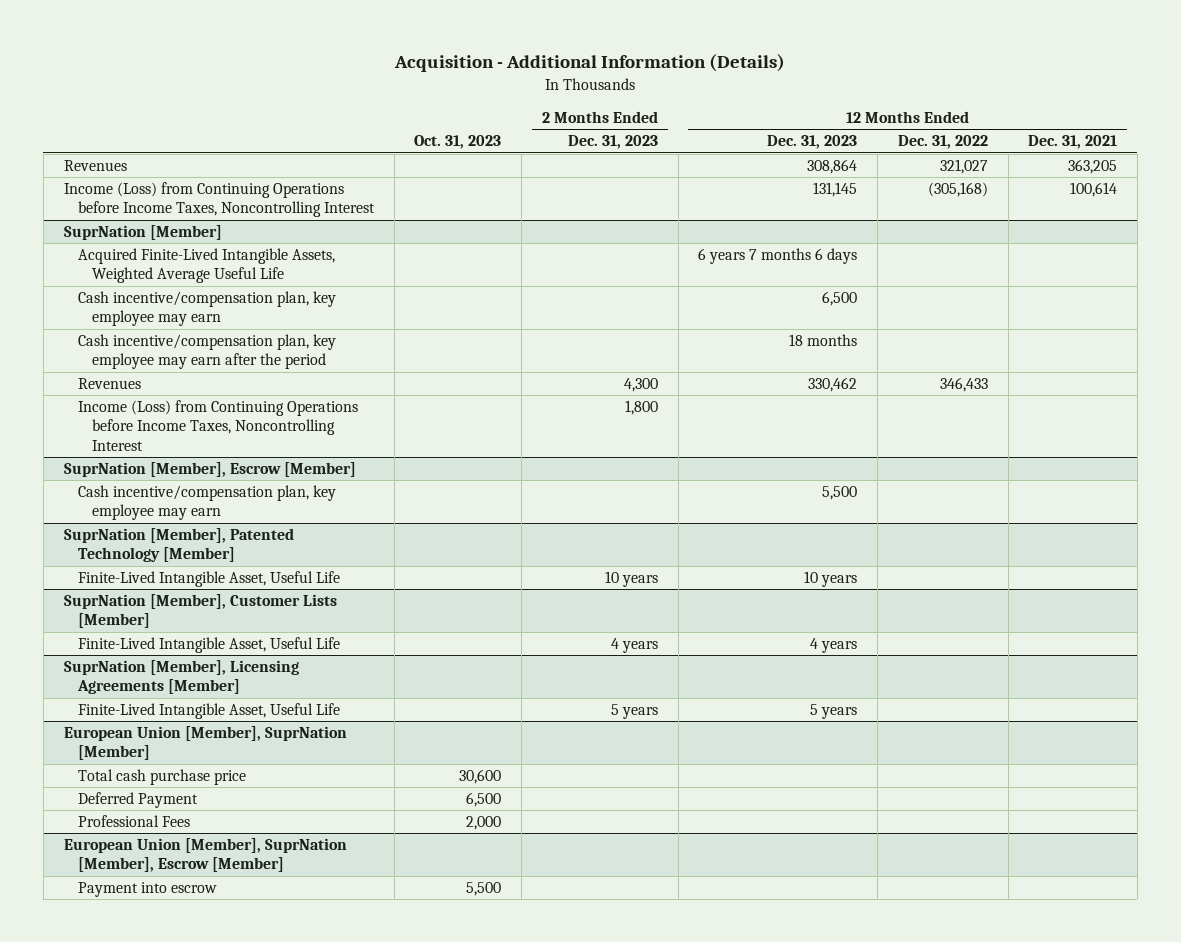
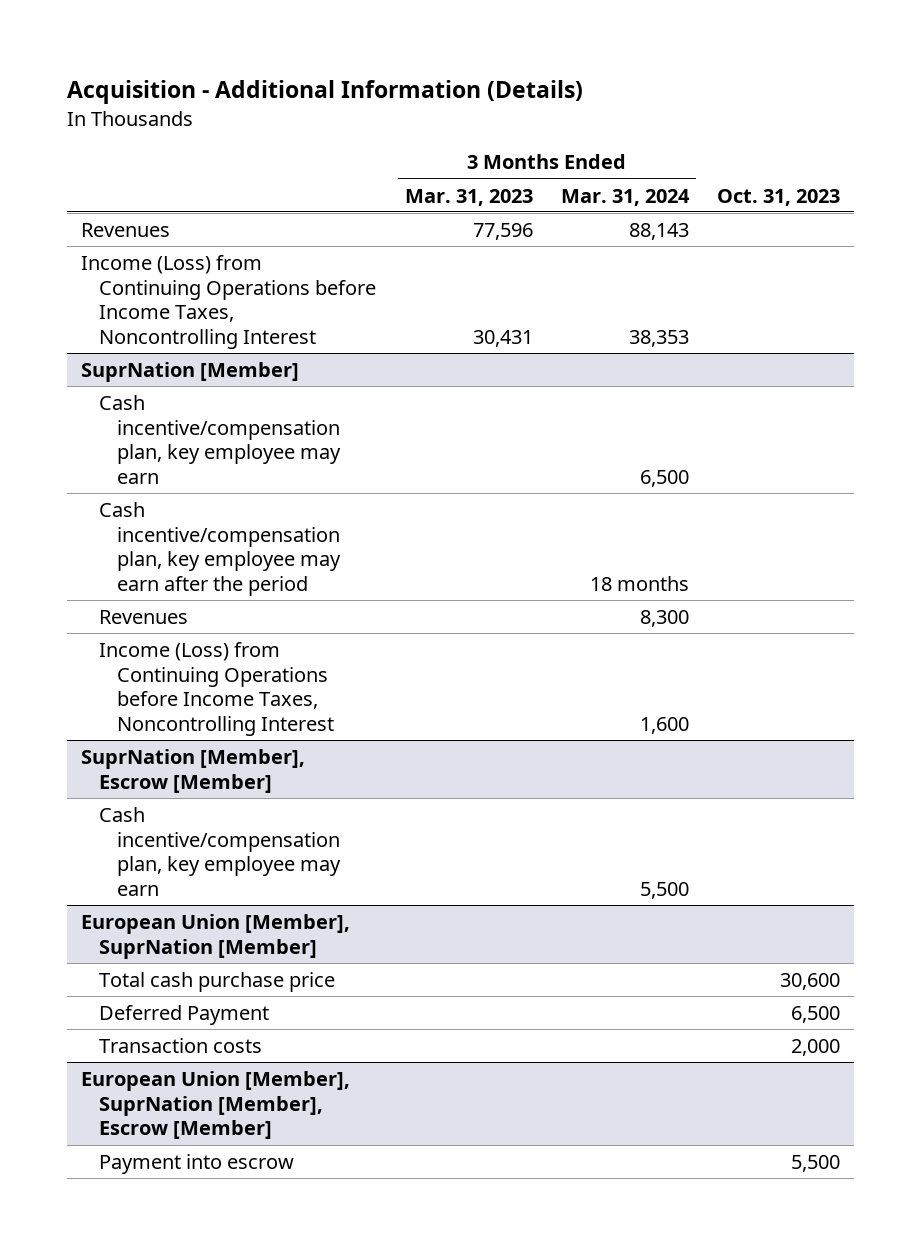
- | Oct. 31, 2023 | 2 Months Ended Dec. 31, 2023 | 12 Months Ended Dec. 31, 2023 | 12 Months Ended Dec. 31, 2022 | 12 Months Ended Dec. 31, 2021
+ | 3 Months Ended Mar. 31, 2023 | 3 Months Ended Mar. 31, 2024 | Oct. 31, 2023
@ SuprNation [Member]
- Acquired Finite-Lived Intangible Assets, Weighted Average Useful Life | | | 6 years 7 months 6 days | |
- SuprNation [Member], Patented Technology [Member]
- Finite-Lived Intangible Asset, Useful Life | | 10 years | 10 years | |
- SuprNation [Member], Customer Lists [Member]
- Finite-Lived Intangible Asset, Useful Life | | 4 years | 4 years | |
- SuprNation [Member], Licensing Agreements [Member]
- Finite-Lived Intangible Asset, Useful Life | | 5 years | 5 years | |
@ European Union [Member], SuprNation [Member]
- Professional Fees | 2,000 | | | |
+ Transaction costs | | | 2,000

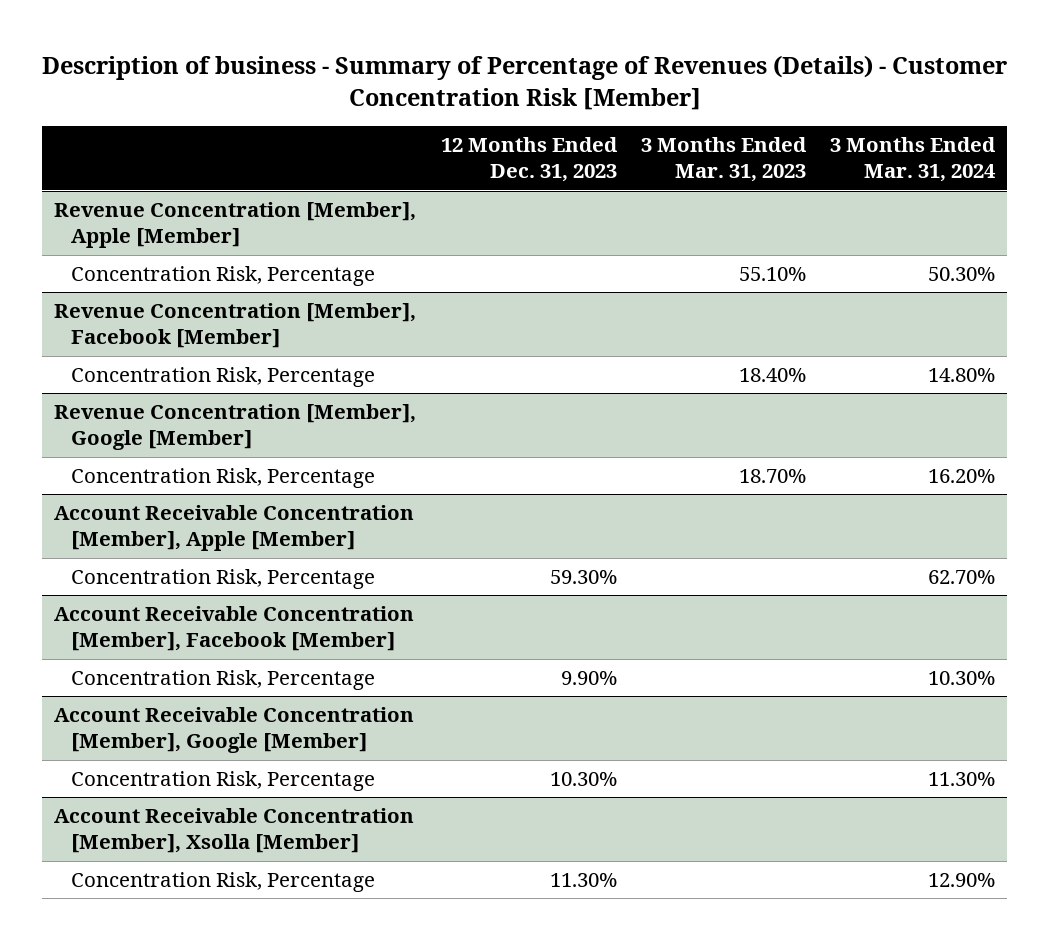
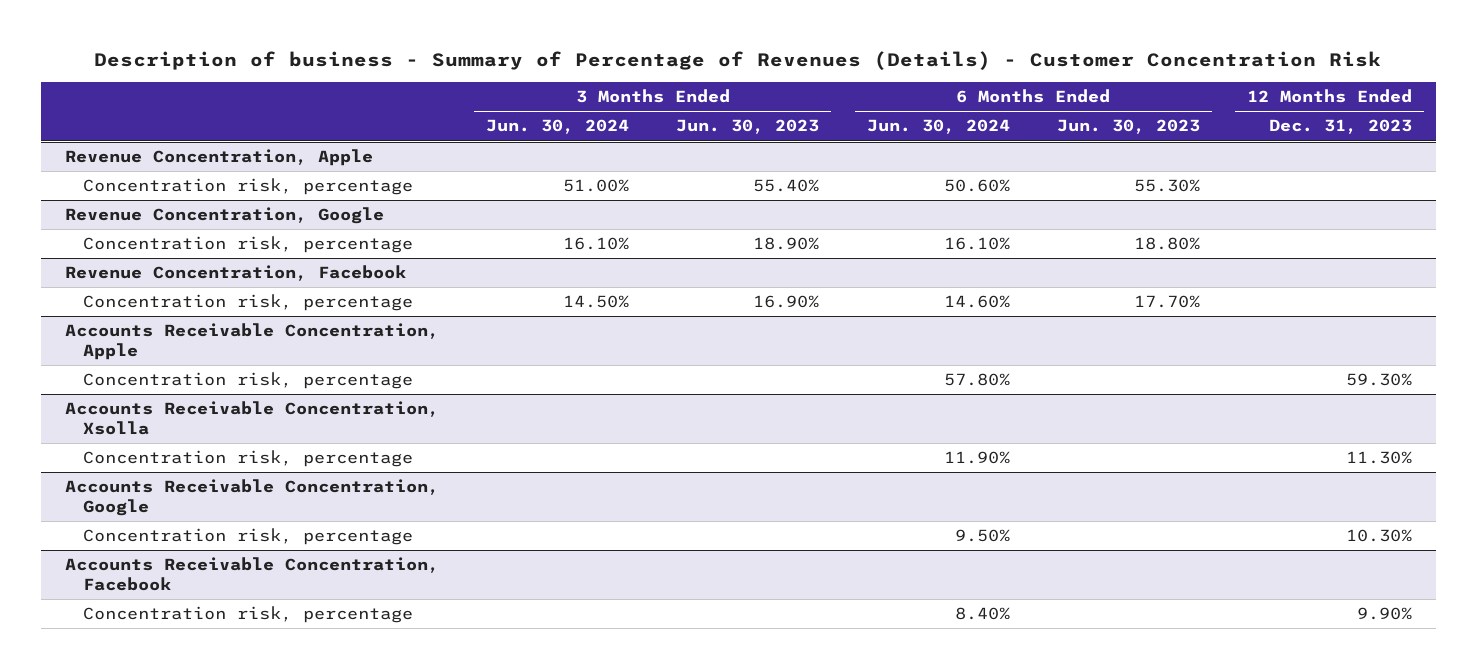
- Description of business - Summary of Percentage of Revenues (Details) - Customer Concentration Risk [Member]
+ Description of business - Summary of Percentage of Revenues (Details) - Customer Concentration Risk
- | 12 Months Ended Dec. 31, 2023 | 3 Months Ended Mar. 31, 2023 | 3 Months Ended Mar. 31, 2024
+ | 3 Months Ended Jun. 30, 2024 | 3 Months Ended Jun. 30, 2023 | 6 Months Ended Jun. 30, 2024 | 6 Months Ended Jun. 30, 2023 | 12 Months Ended Dec. 31, 2023
- Revenue Concentration [Member], Apple [Member]
- Concentration Risk, Percentage | | 55.10% | 50.30%
- Revenue Concentration [Member], Facebook [Member]
- Concentration Risk, Percentage | | 18.40% | 14.80%
- Revenue Concentration [Member], Google [Member]
- Concentration Risk, Percentage | | 18.70% | 16.20%
- Account Receivable Concentration [Member], Apple [Member]
- Concentration Risk, Percentage | 59.30% | | 62.70%
- Account Receivable Concentration [Member], Facebook [Member]
- Concentration Risk, Percentage | 9.90% | | 10.30%
- Account Receivable Concentration [Member], Google [Member]
- Concentration Risk, Percentage | 10.30% | | 11.30%
- Account Receivable Concentration [Member], Xsolla [Member]
- Concentration Risk, Percentage | 11.30% | | 12.90%
+ Revenue Concentration, Apple
+ Concentration risk, percentage | 51.00% | 55.40% | 50.60% | 55.30% |
+ Revenue Concentration, Google
+ Concentration risk, percentage | 16.10% | 18.90% | 16.10% | 18.80% |
+ Revenue Concentration, Facebook
+ Concentration risk, percentage | 14.50% | 16.90% | 14.60% | 17.70% |
+ Accounts Receivable Concentration, Apple
+ Concentration risk, percentage | | | 57.80% | | 59.30%
+ Accounts Receivable Concentration, Xsolla
+ Concentration risk, percentage | | | 11.90% | | 11.30%
+ Accounts Receivable Concentration, Google
+ Concentration risk, percentage | | | 9.50% | | 10.30%
+ Accounts Receivable Concentration, Facebook
+ Concentration risk, percentage | | | 8.40% | | 9.90%

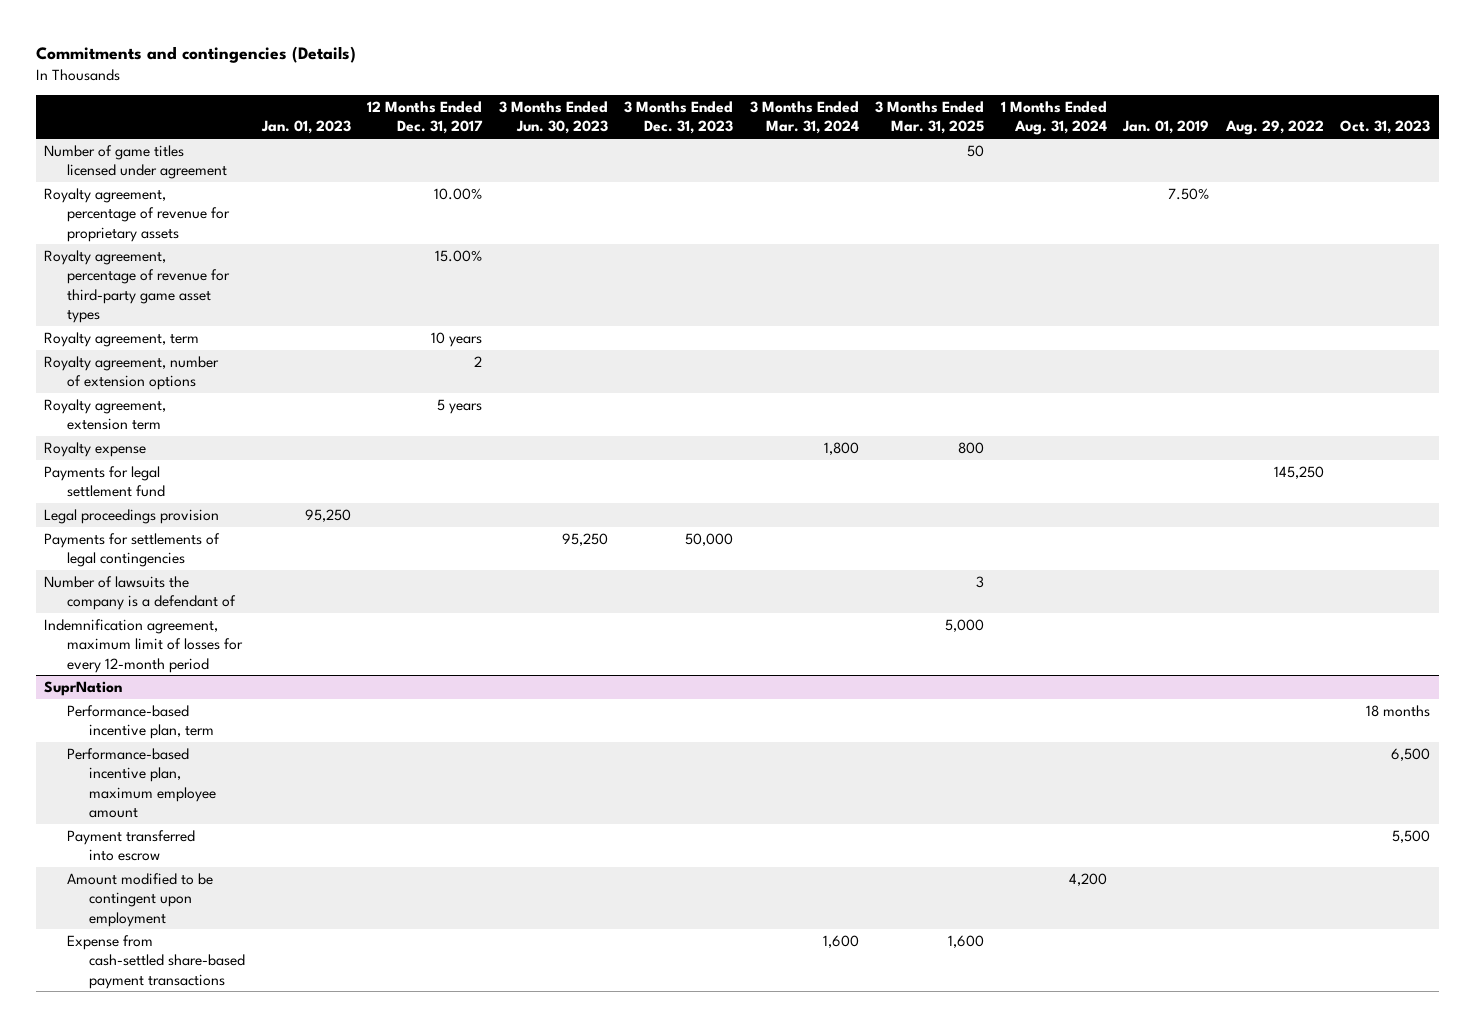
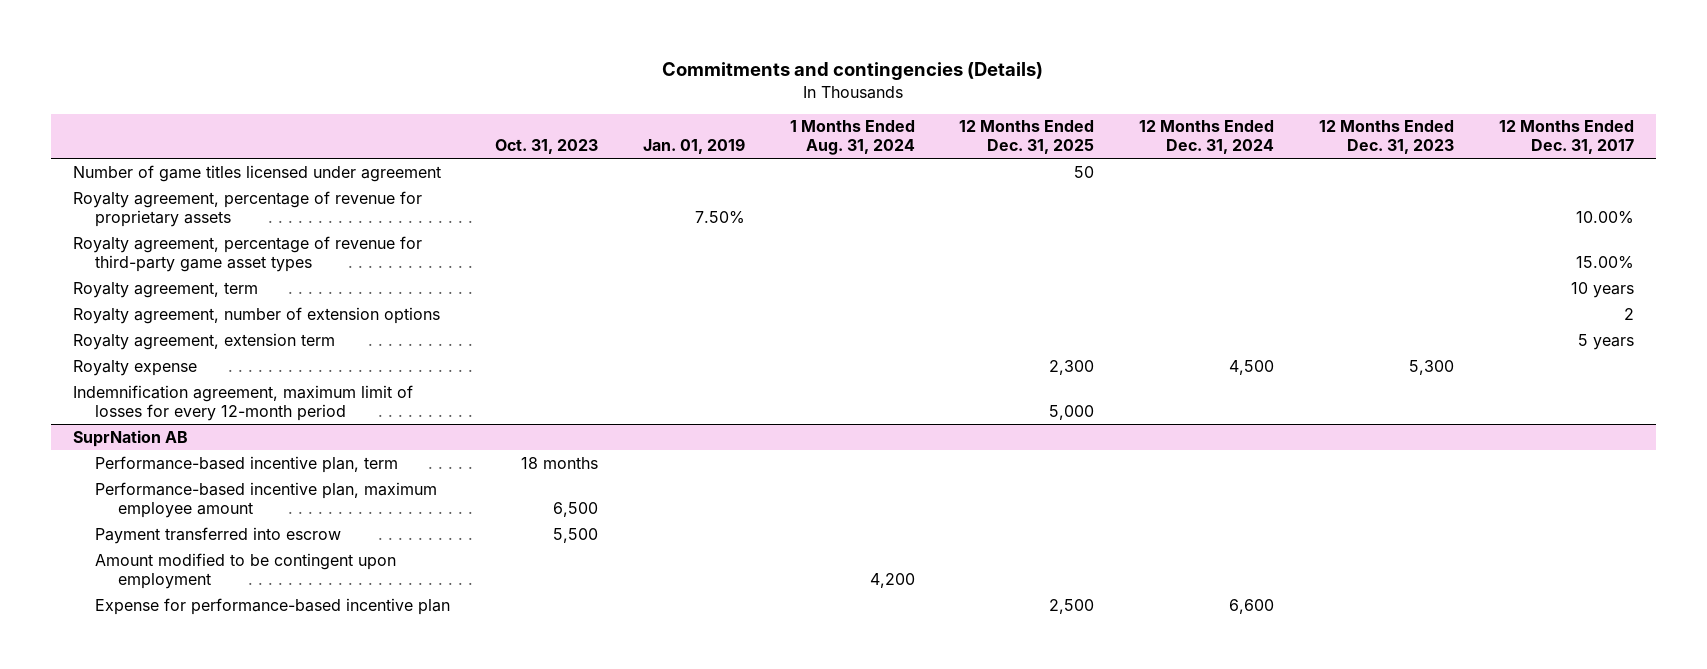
- | Jan. 01, 2023 | 12 Months Ended Dec. 31, 2017 | 3 Months Ended Jun. 30, 2023 | 3 Months Ended Dec. 31, 2023 | 3 Months Ended Mar. 31, 2024 | 3 Months Ended Mar. 31, 2025 | 1 Months Ended Aug. 31, 2024 | Jan. 01, 2019 | Aug. 29, 2022 | Oct. 31, 2023
+ | Oct. 31, 2023 | Jan. 01, 2019 | 1 Months Ended Aug. 31, 2024 | 12 Months Ended Dec. 31, 2025 | 12 Months Ended Dec. 31, 2024 | 12 Months Ended Dec. 31, 2023 | 12 Months Ended Dec. 31, 2017
- Payments for legal settlement fund | | | | | | | | | 145,250 |
- Legal proceedings provision | 95,250 | | | | | | | | |
- Payments for settlements of legal contingencies | | | 95,250 | 50,000 | | | | | |
- Number of lawsuits the company is a defendant of | | | | | | 3 | | | |
- SuprNation
+ SuprNation AB
- Expense from cash-settled share-based payment transactions | | | | | 1,600 | 1,600 | | | |
+ Expense for performance-based incentive plan | | | | 2,500 | 6,600 | |

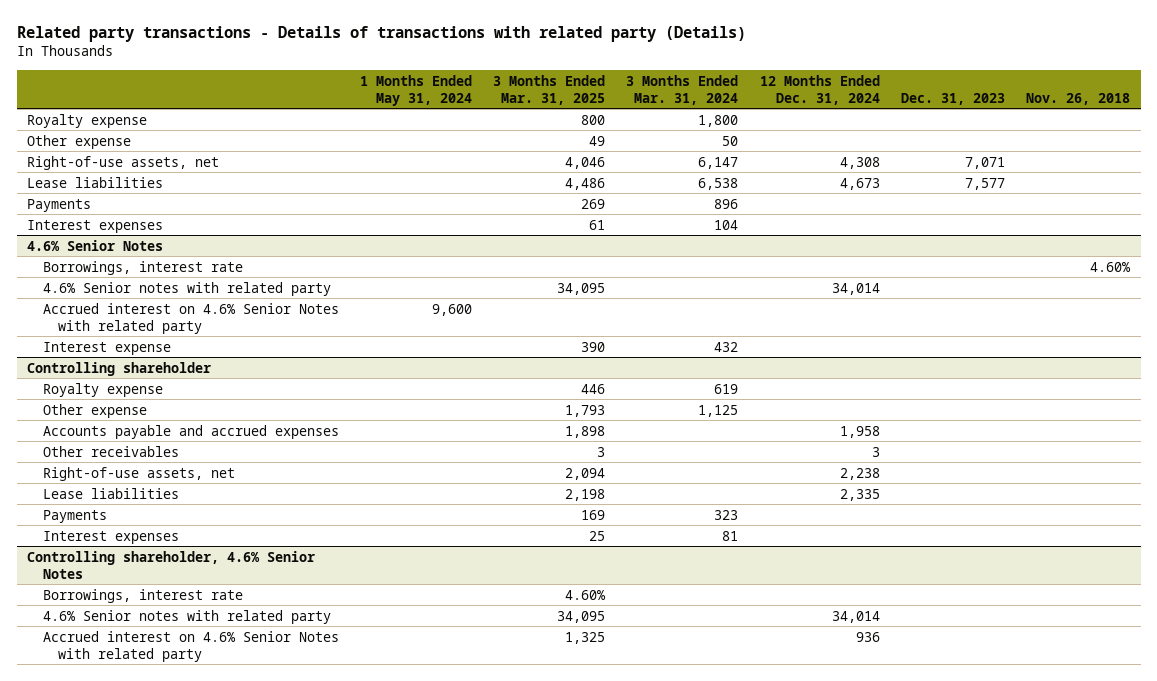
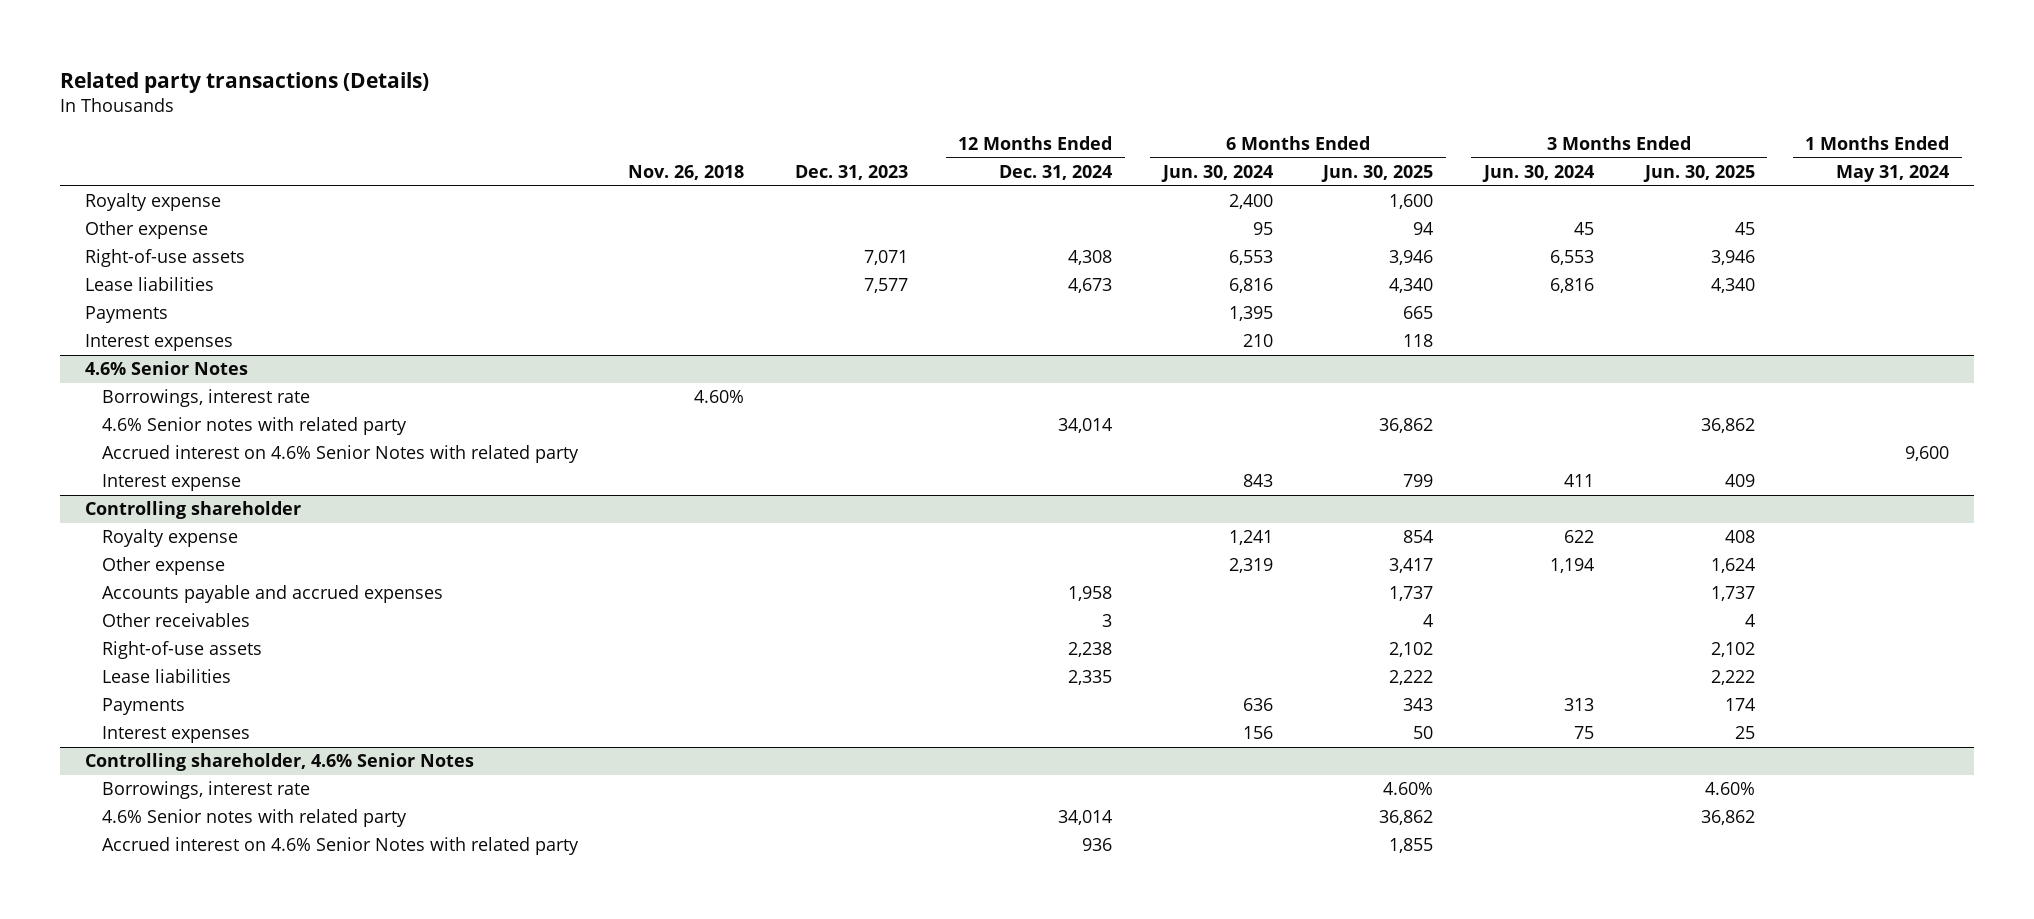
- Related party transactions - Details of transactions with related party (Details)
+ Related party transactions (Details)
- | 1 Months Ended May 31, 2024 | 3 Months Ended Mar. 31, 2025 | 3 Months Ended Mar. 31, 2024 | 12 Months Ended Dec. 31, 2024 | Dec. 31, 2023 | Nov. 26, 2018
+ | Nov. 26, 2018 | Dec. 31, 2023 | 12 Months Ended Dec. 31, 2024 | 6 Months Ended Jun. 30, 2024 | 6 Months Ended Jun. 30, 2025 | 3 Months Ended Jun. 30, 2024 | 3 Months Ended Jun. 30, 2025 | 1 Months Ended May 31, 2024
- Right-of-use assets, net | | 4,046 | 6,147 | 4,308 | 7,071 |
+ Right-of-use assets | | 7,071 | 4,308 | 6,553 | 3,946 | 6,553 | 3,946 |
@ Controlling shareholder
- Right-of-use assets, net | | 2,094 | | 2,238 | |
+ Right-of-use assets | | | 2,238 | | 2,102 | | 2,102 |

